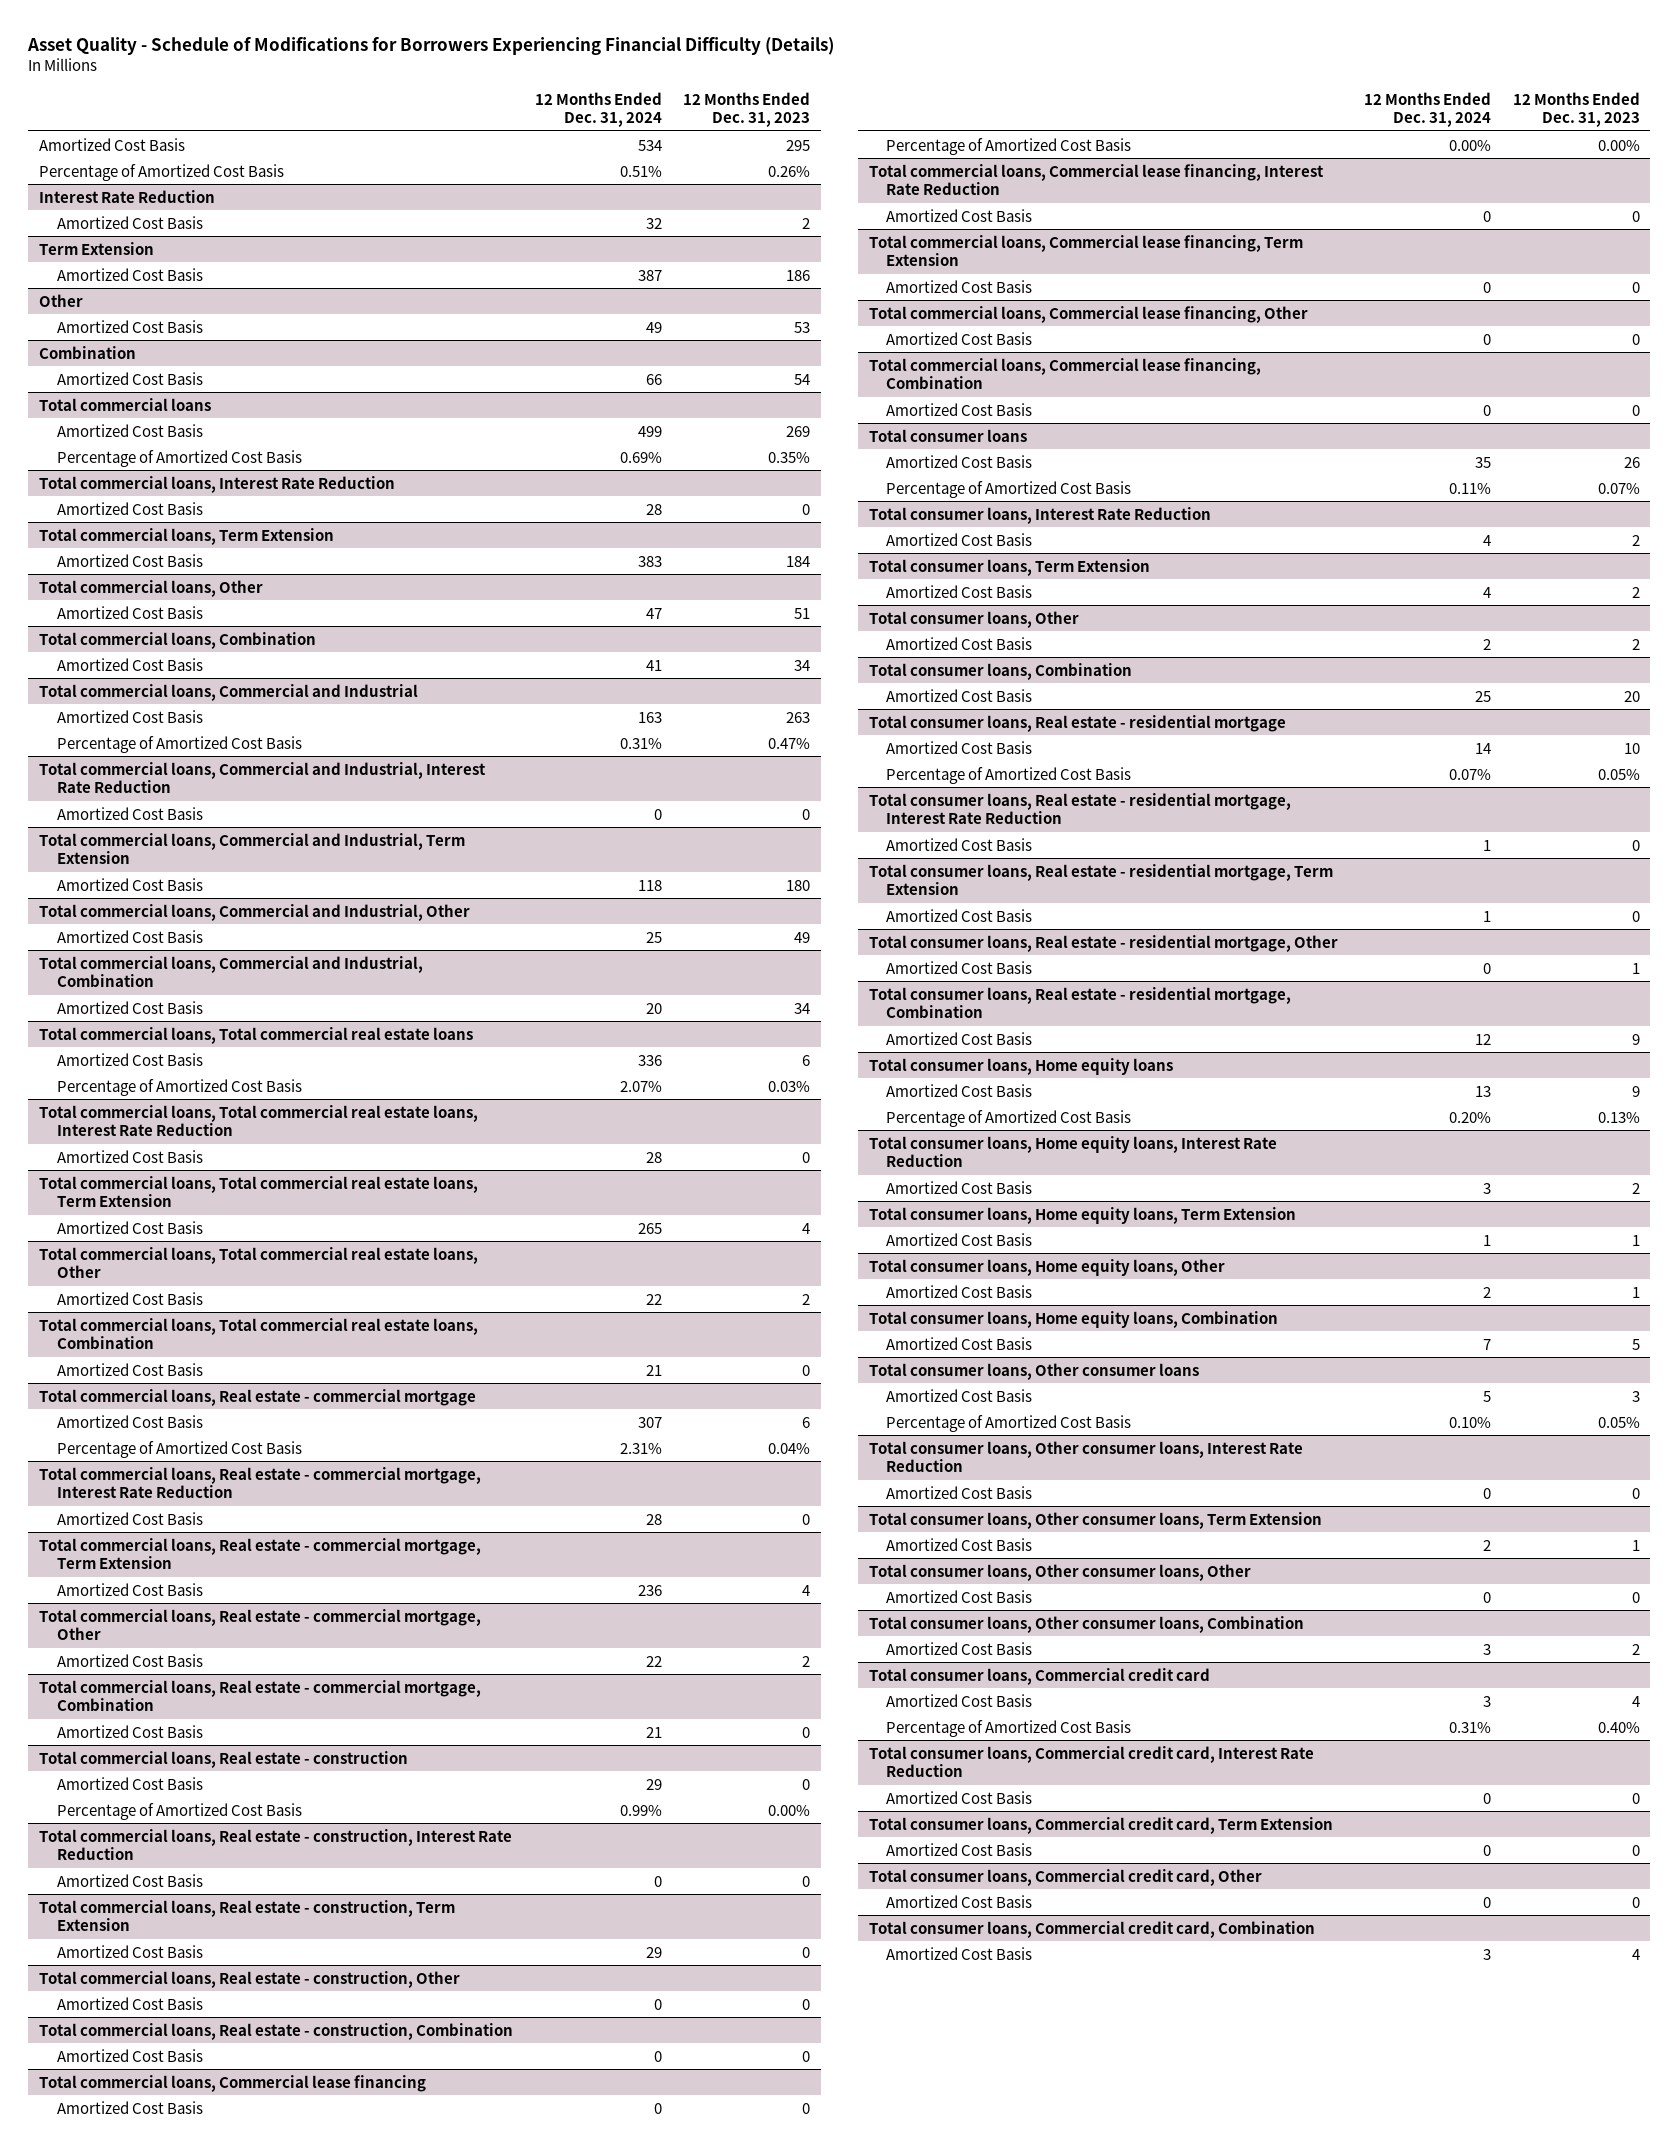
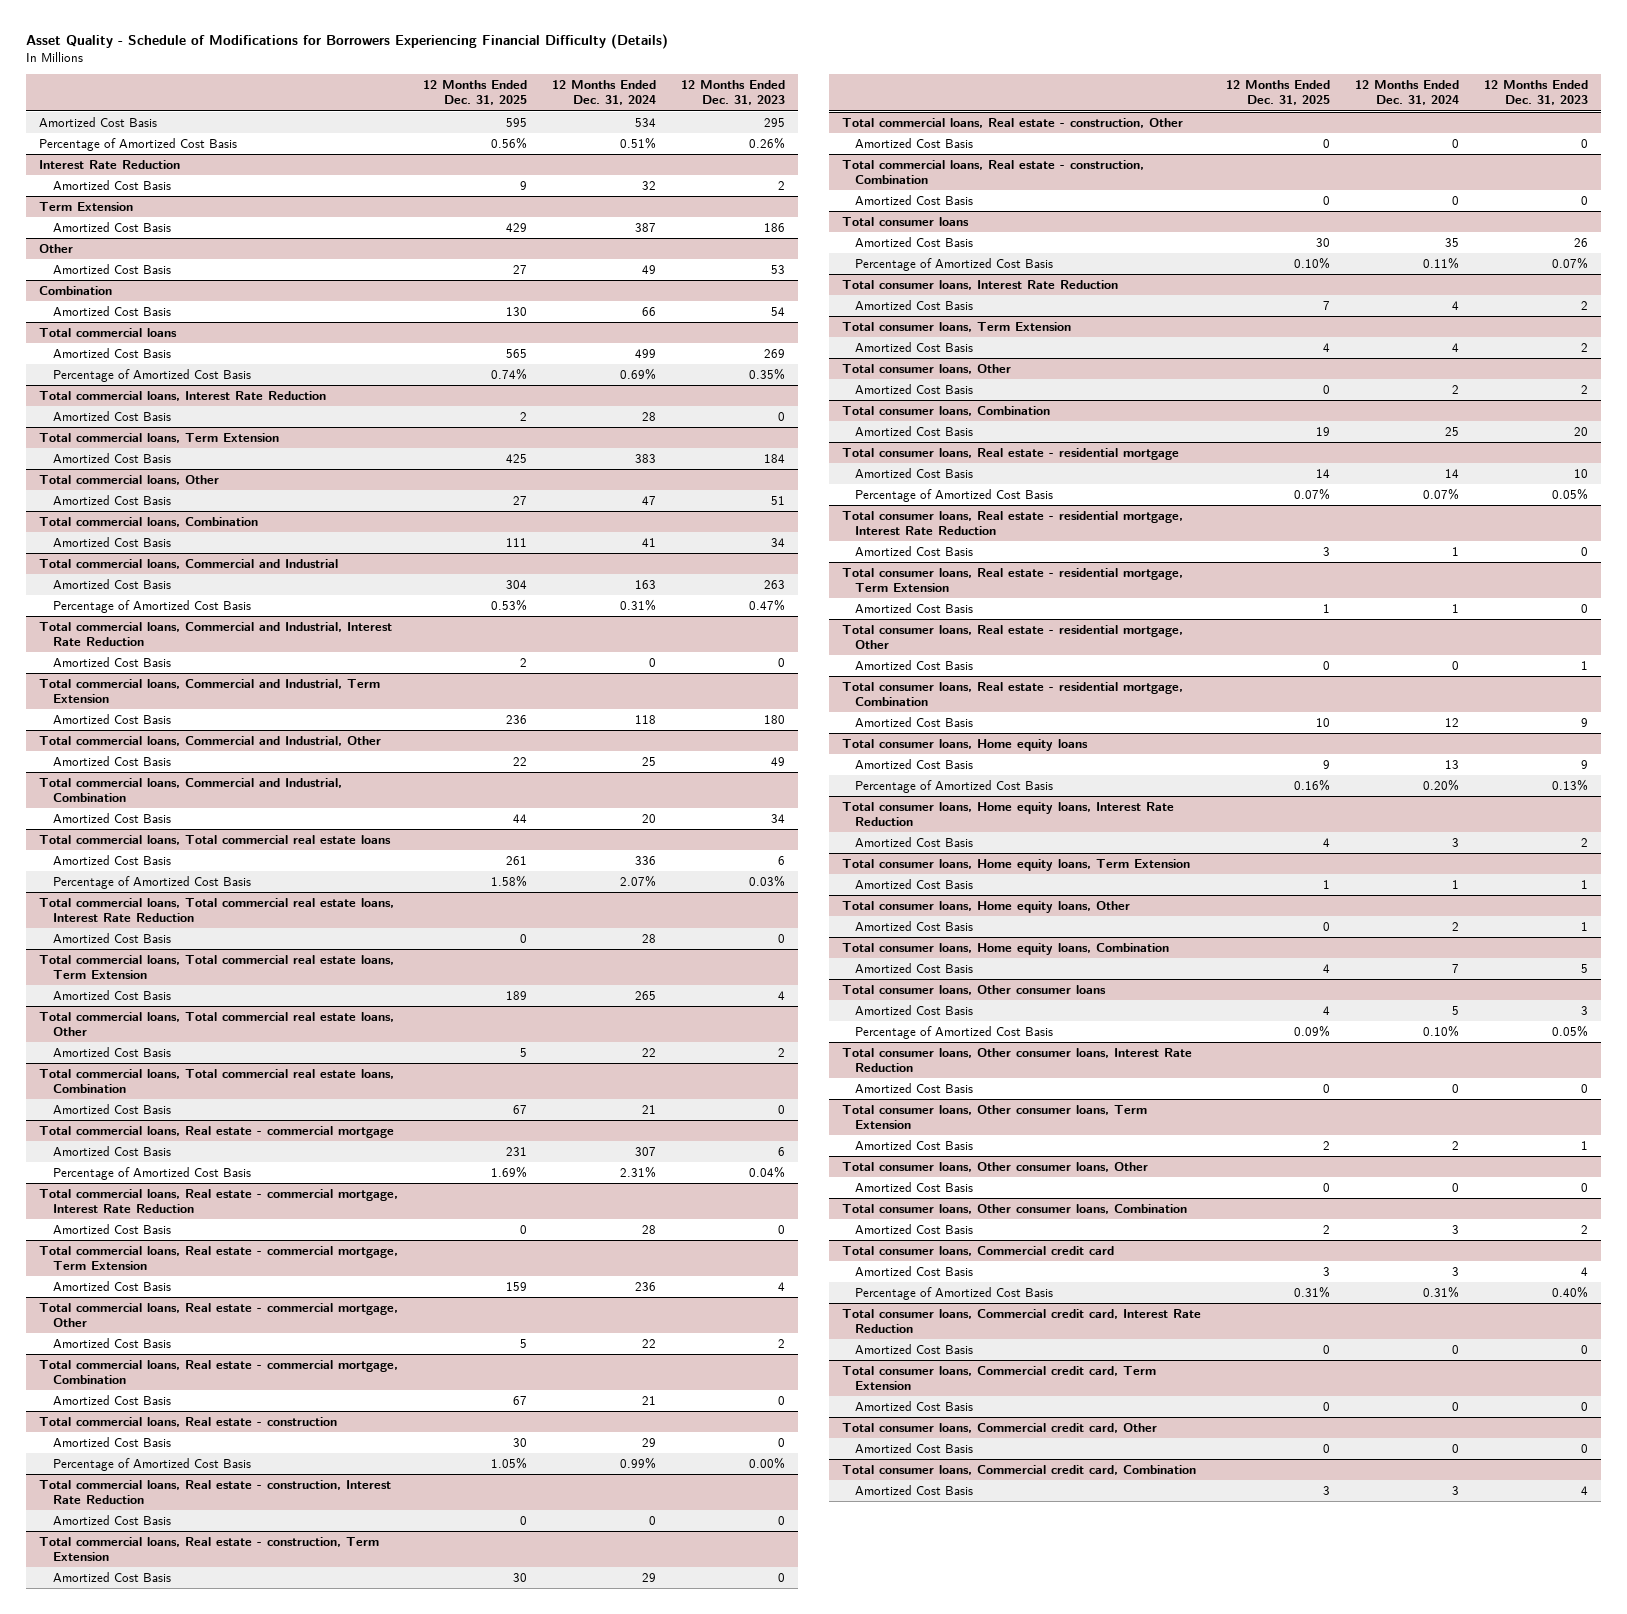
- | 12 Months Ended Dec. 31, 2024 | 12 Months Ended Dec. 31, 2023
+ | 12 Months Ended Dec. 31, 2025 | 12 Months Ended Dec. 31, 2024 | 12 Months Ended Dec. 31, 2023
- Total commercial loans, Commercial lease financing
- Amortized Cost Basis | 0 | 0
- Percentage of Amortized Cost Basis | 0.00% | 0.00%
- Total commercial loans, Commercial lease financing, Interest Rate Reduction
- Amortized Cost Basis | 0 | 0
- Total commercial loans, Commercial lease financing, Term Extension
- Amortized Cost Basis | 0 | 0
- Total commercial loans, Commercial lease financing, Other
- Amortized Cost Basis | 0 | 0
- Total commercial loans, Commercial lease financing, Combination
- Amortized Cost Basis | 0 | 0

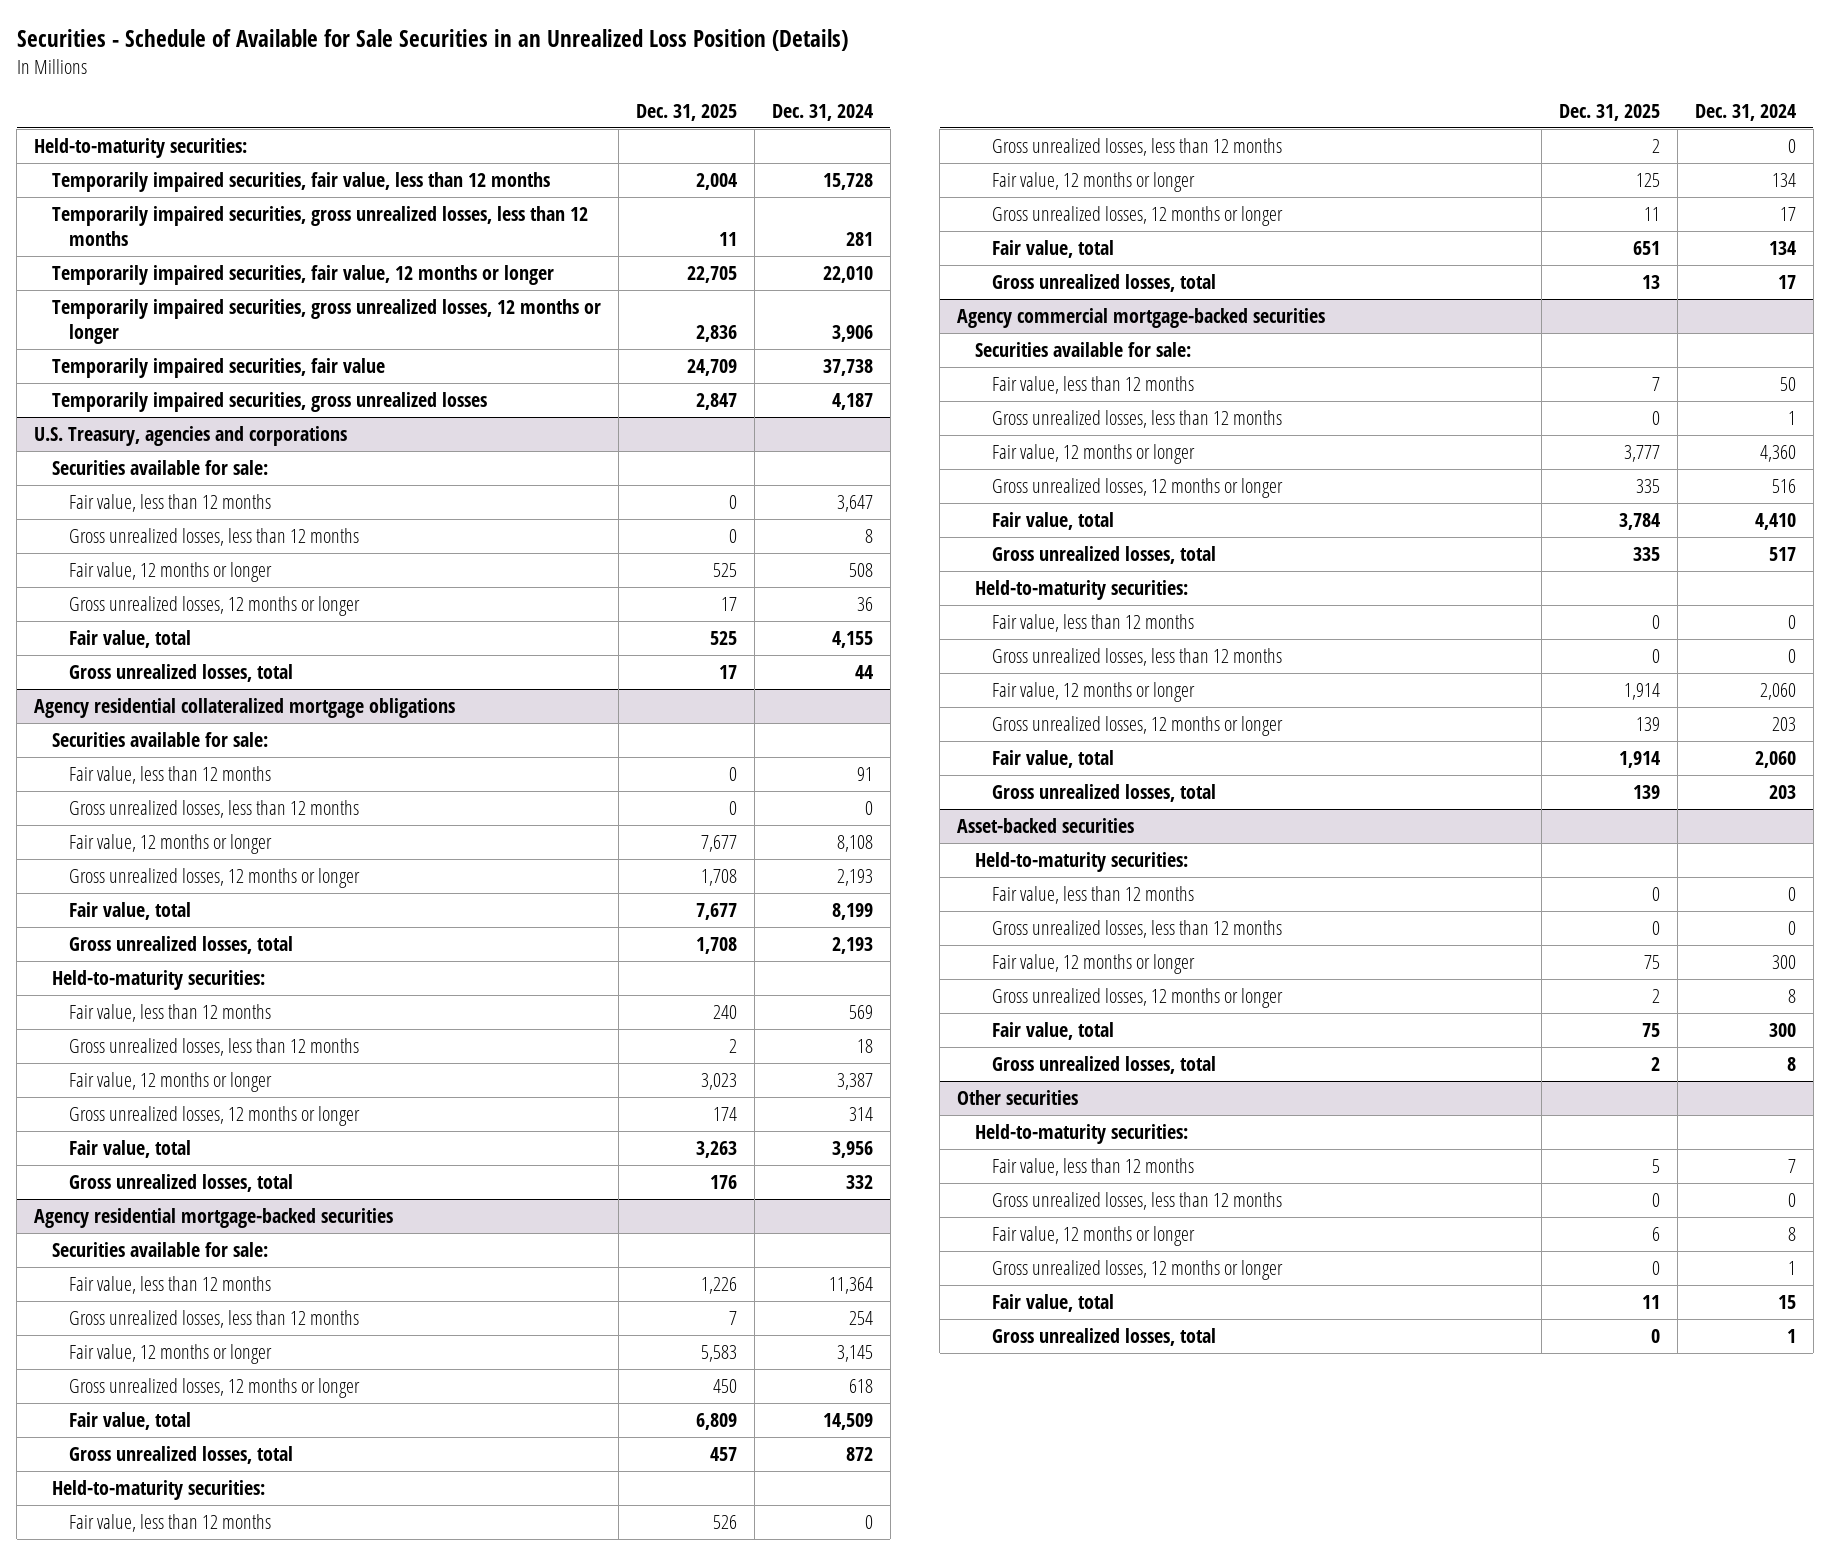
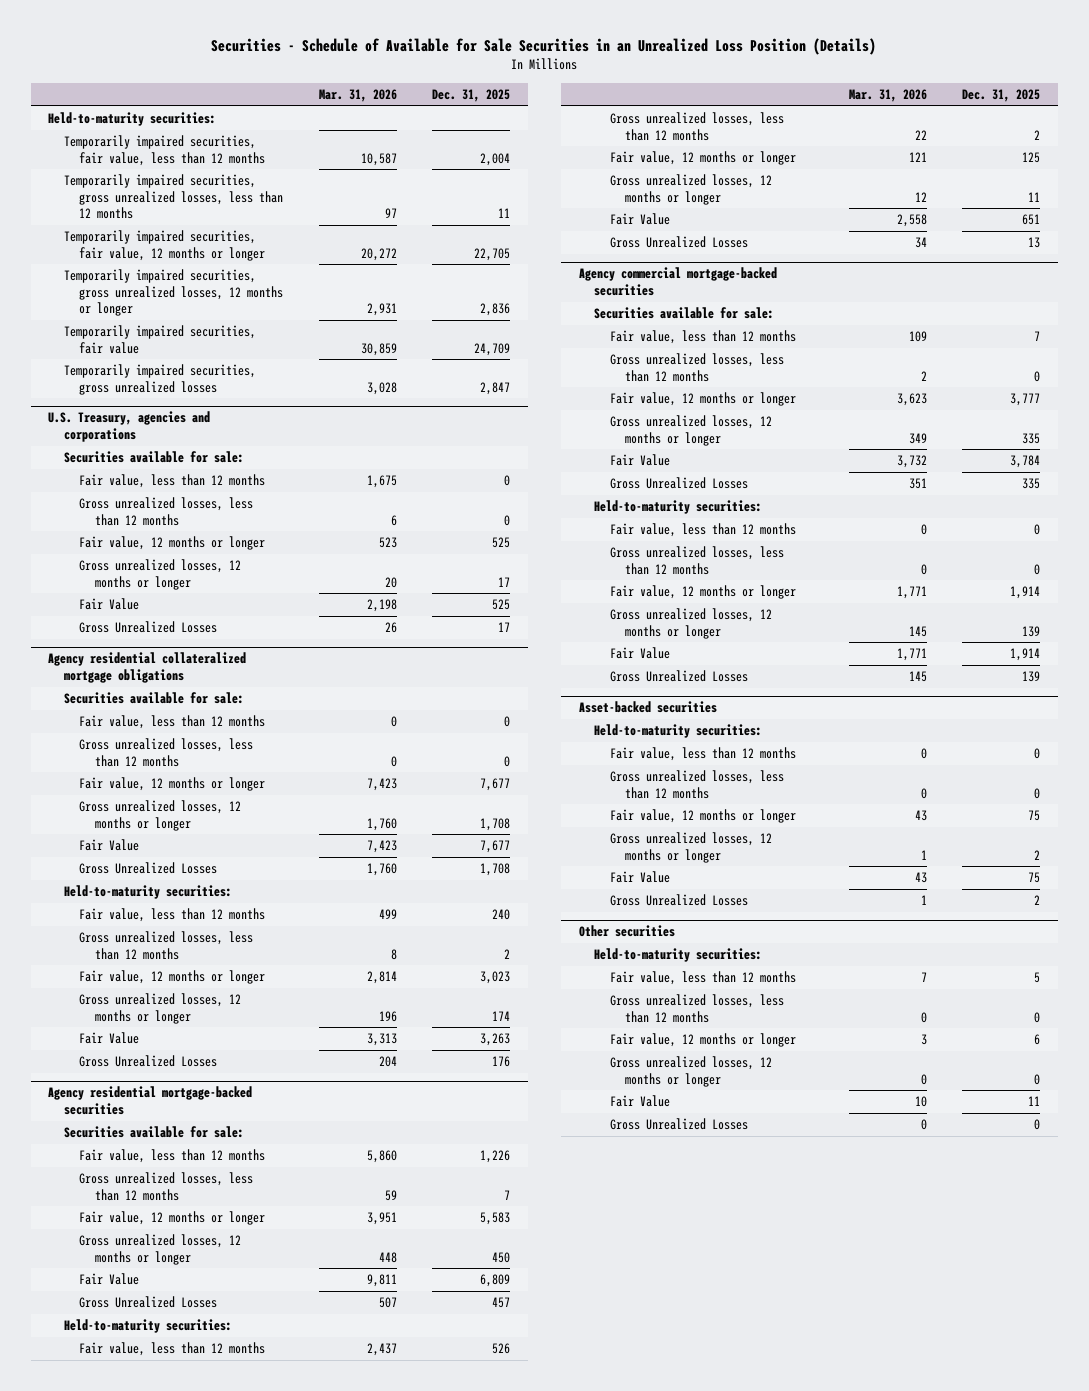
- | Dec. 31, 2025 | Dec. 31, 2024
+ | Mar. 31, 2026 | Dec. 31, 2025
@ U.S. Treasury, agencies and corporations
- Fair value, total | 525 | 4,155
- Gross unrealized losses, total | 17 | 44
+ Fair Value | 2,198 | 525
+ Gross Unrealized Losses | 26 | 17
@ Agency residential collateralized mortgage obligations
- Fair value, total | 7,677 | 8,199
- Gross unrealized losses, total | 1,708 | 2,193
+ Fair Value | 7,423 | 7,677
+ Gross Unrealized Losses | 1,760 | 1,708
- Fair value, total | 3,263 | 3,956
- Gross unrealized losses, total | 176 | 332
+ Fair Value | 3,313 | 3,263
+ Gross Unrealized Losses | 204 | 176
@ Agency residential mortgage-backed securities
- Fair value, total | 6,809 | 14,509
- Gross unrealized losses, total | 457 | 872
+ Fair Value | 9,811 | 6,809
+ Gross Unrealized Losses | 507 | 457
- Fair value, total | 651 | 134
- Gross unrealized losses, total | 13 | 17
+ Fair Value | 2,558 | 651
+ Gross Unrealized Losses | 34 | 13
@ Agency commercial mortgage-backed securities
- Fair value, total | 3,784 | 4,410
- Gross unrealized losses, total | 335 | 517
+ Fair Value | 3,732 | 3,784
+ Gross Unrealized Losses | 351 | 335
- Fair value, total | 1,914 | 2,060
- Gross unrealized losses, total | 139 | 203
+ Fair Value | 1,771 | 1,914
+ Gross Unrealized Losses | 145 | 139
@ Asset-backed securities
- Fair value, total | 75 | 300
- Gross unrealized losses, total | 2 | 8
+ Fair Value | 43 | 75
+ Gross Unrealized Losses | 1 | 2
@ Other securities
- Fair value, total | 11 | 15
- Gross unrealized losses, total | 0 | 1
+ Fair Value | 10 | 11
+ Gross Unrealized Losses | 0 | 0

